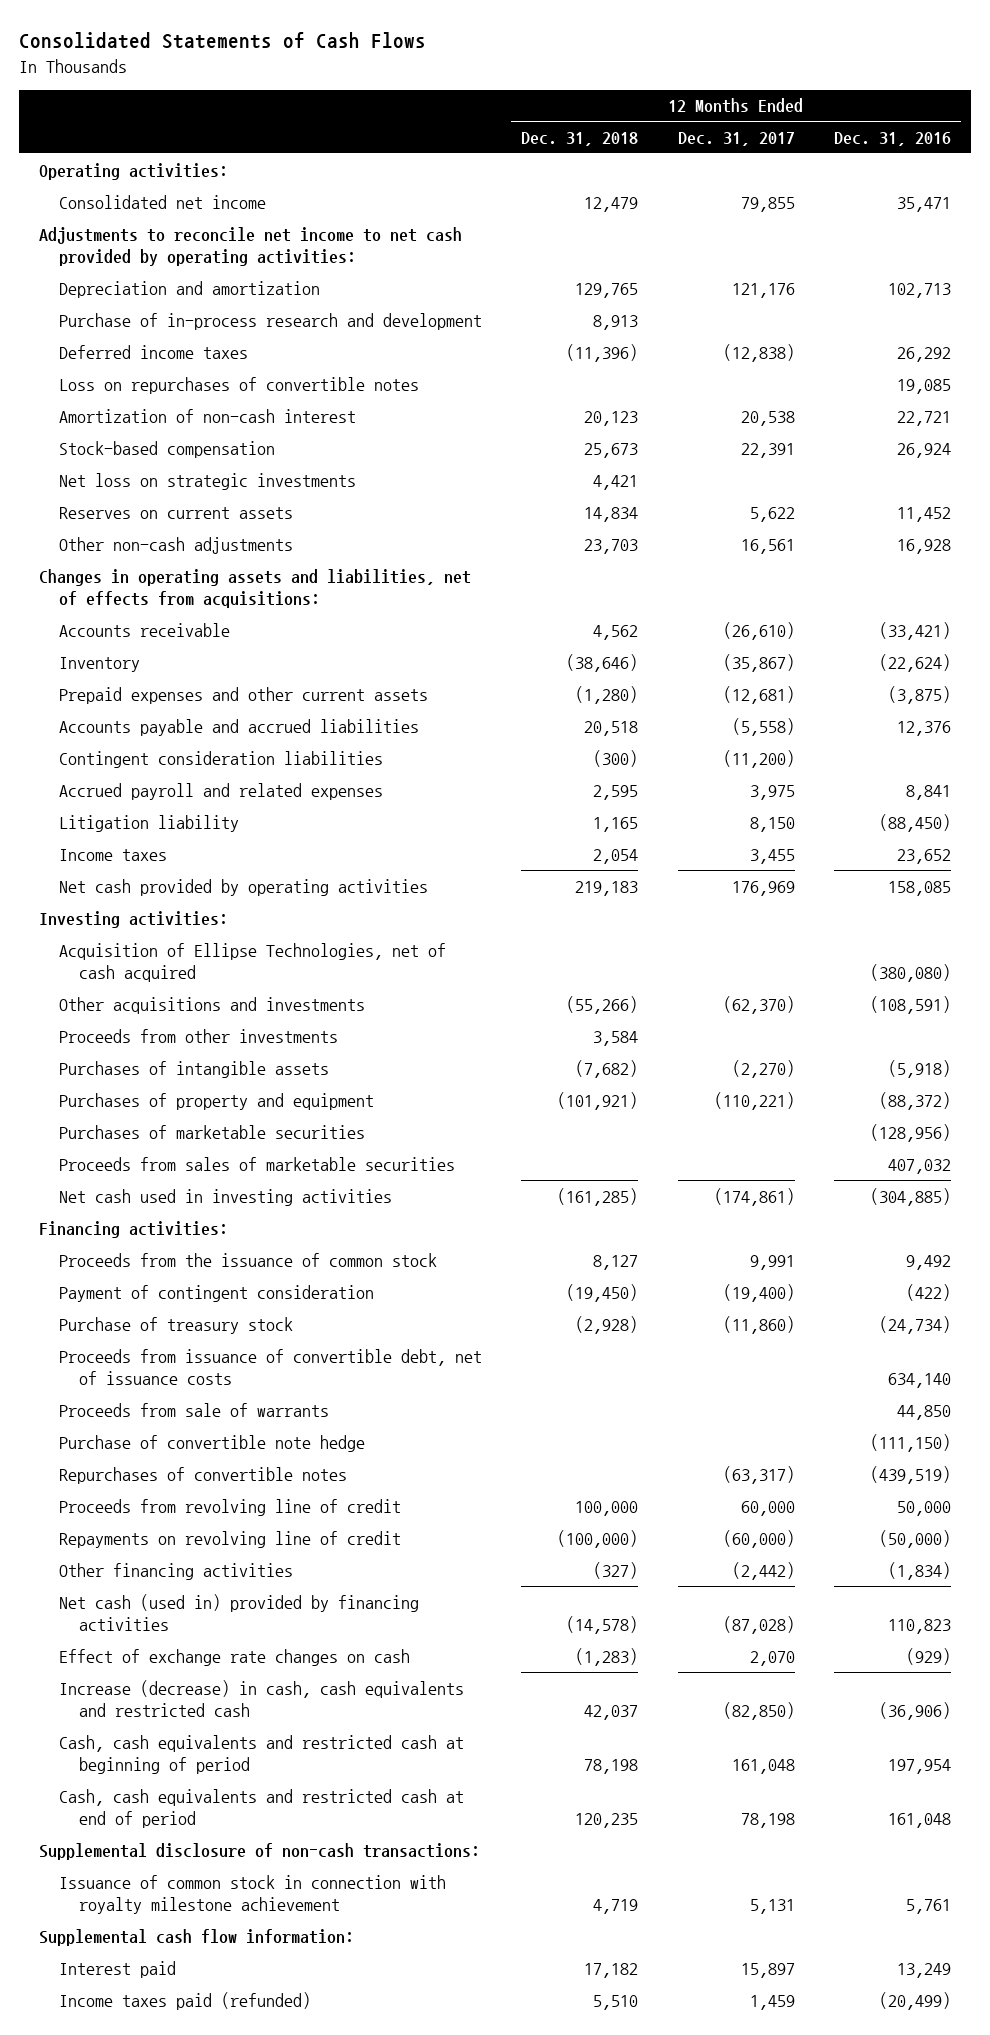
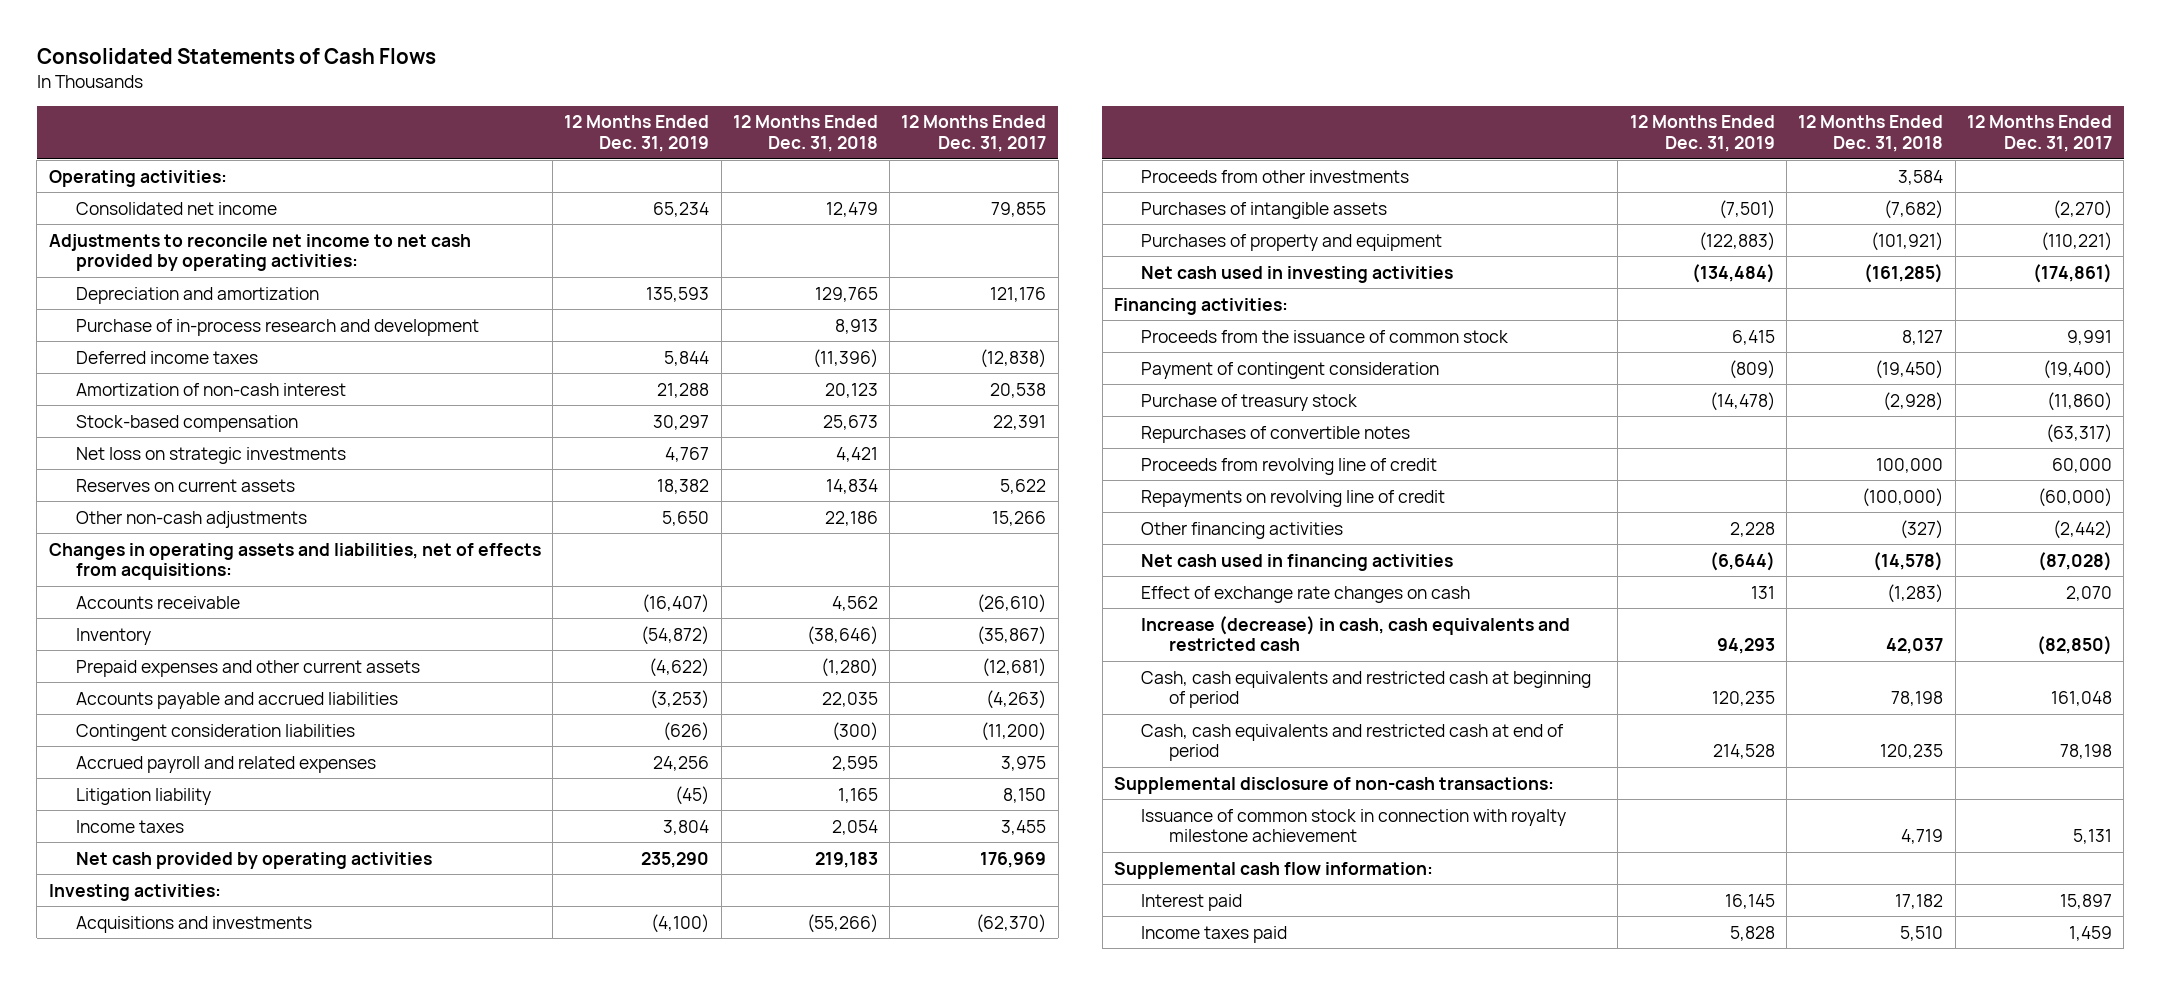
- | 12 Months Ended Dec. 31, 2018 | 12 Months Ended Dec. 31, 2017 | 12 Months Ended Dec. 31, 2016
+ | 12 Months Ended Dec. 31, 2019 | 12 Months Ended Dec. 31, 2018 | 12 Months Ended Dec. 31, 2017
- Loss on repurchases of convertible notes | | | 19,085
- Other non-cash adjustments | 23,703 | 16,561 | 16,928
+ Other non-cash adjustments | 5,650 | 22,186 | 15,266
- Accounts payable and accrued liabilities | 20,518 | (5,558) | 12,376
+ Accounts payable and accrued liabilities | (3,253) | 22,035 | (4,263)
- Acquisition of Ellipse Technologies, net of cash acquired | | | (380,080)
- Other acquisitions and investments | (55,266) | (62,370) | (108,591)
+ Acquisitions and investments | (4,100) | (55,266) | (62,370)
- Purchases of marketable securities | | | (128,956)
- Proceeds from sales of marketable securities | | | 407,032
- Proceeds from issuance of convertible debt, net of issuance costs | | | 634,140
- Proceeds from sale of warrants | | | 44,850
- Purchase of convertible note hedge | | | (111,150)
- Net cash (used in) provided by financing activities | (14,578) | (87,028) | 110,823
+ Net cash used in financing activities | (6,644) | (14,578) | (87,028)
- Income taxes paid (refunded) | 5,510 | 1,459 | (20,499)
+ Income taxes paid | 5,828 | 5,510 | 1,459

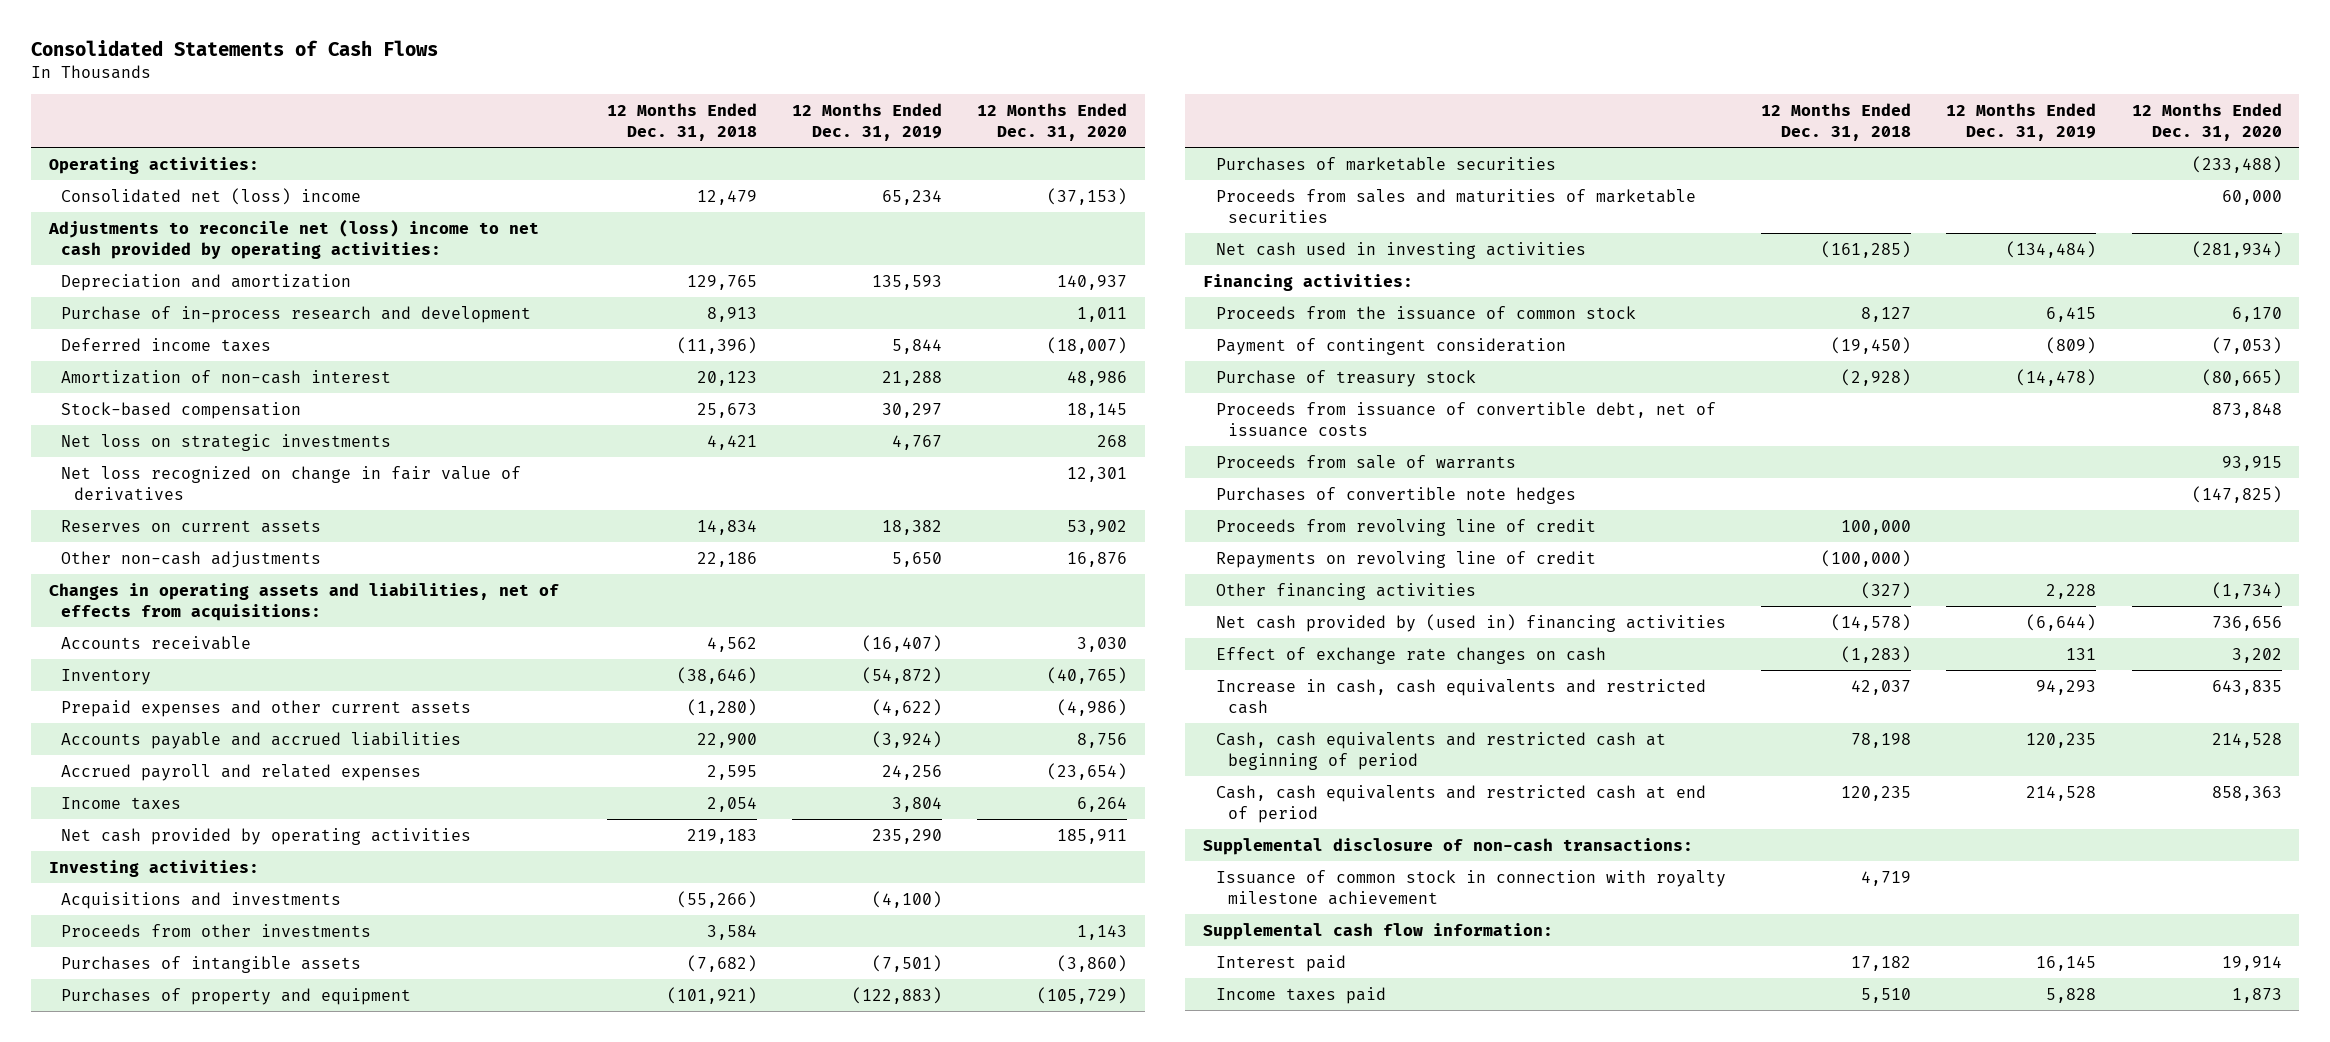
- | 12 Months Ended Dec. 31, 2019 | 12 Months Ended Dec. 31, 2018 | 12 Months Ended Dec. 31, 2017
+ | 12 Months Ended Dec. 31, 2018 | 12 Months Ended Dec. 31, 2019 | 12 Months Ended Dec. 31, 2020
- Consolidated net income | 65,234 | 12,479 | 79,855
- Adjustments to reconcile net income to net cash provided by operating activities:
+ Consolidated net (loss) income | 12,479 | 65,234 | (37,153)
+ Adjustments to reconcile net (loss) income to net cash provided by operating activities:
+ Net loss recognized on change in fair value of derivatives | | | 12,301
- Accounts payable and accrued liabilities | (3,253) | 22,035 | (4,263)
- Contingent consideration liabilities | (626) | (300) | (11,200)
+ Accounts payable and accrued liabilities | 22,900 | (3,924) | 8,756
- Litigation liability | (45) | 1,165 | 8,150
+ Purchases of marketable securities | | | (233,488)
+ Proceeds from sales and maturities of marketable securities | | | 60,000
- Repurchases of convertible notes | | | (63,317)
+ Proceeds from issuance of convertible debt, net of issuance costs | | | 873,848
+ Proceeds from sale of warrants | | | 93,915
+ Purchases of convertible note hedges | | | (147,825)
- Net cash used in financing activities | (6,644) | (14,578) | (87,028)
+ Net cash provided by (used in) financing activities | (14,578) | (6,644) | 736,656
- Increase (decrease) in cash, cash equivalents and restricted cash | 94,293 | 42,037 | (82,850)
+ Increase in cash, cash equivalents and restricted cash | 42,037 | 94,293 | 643,835

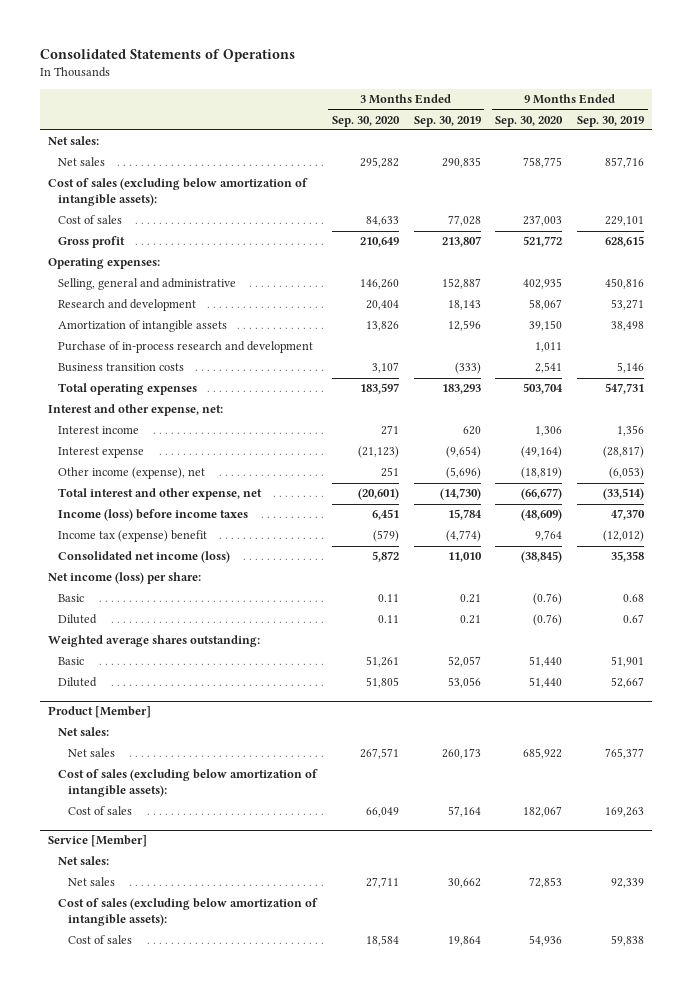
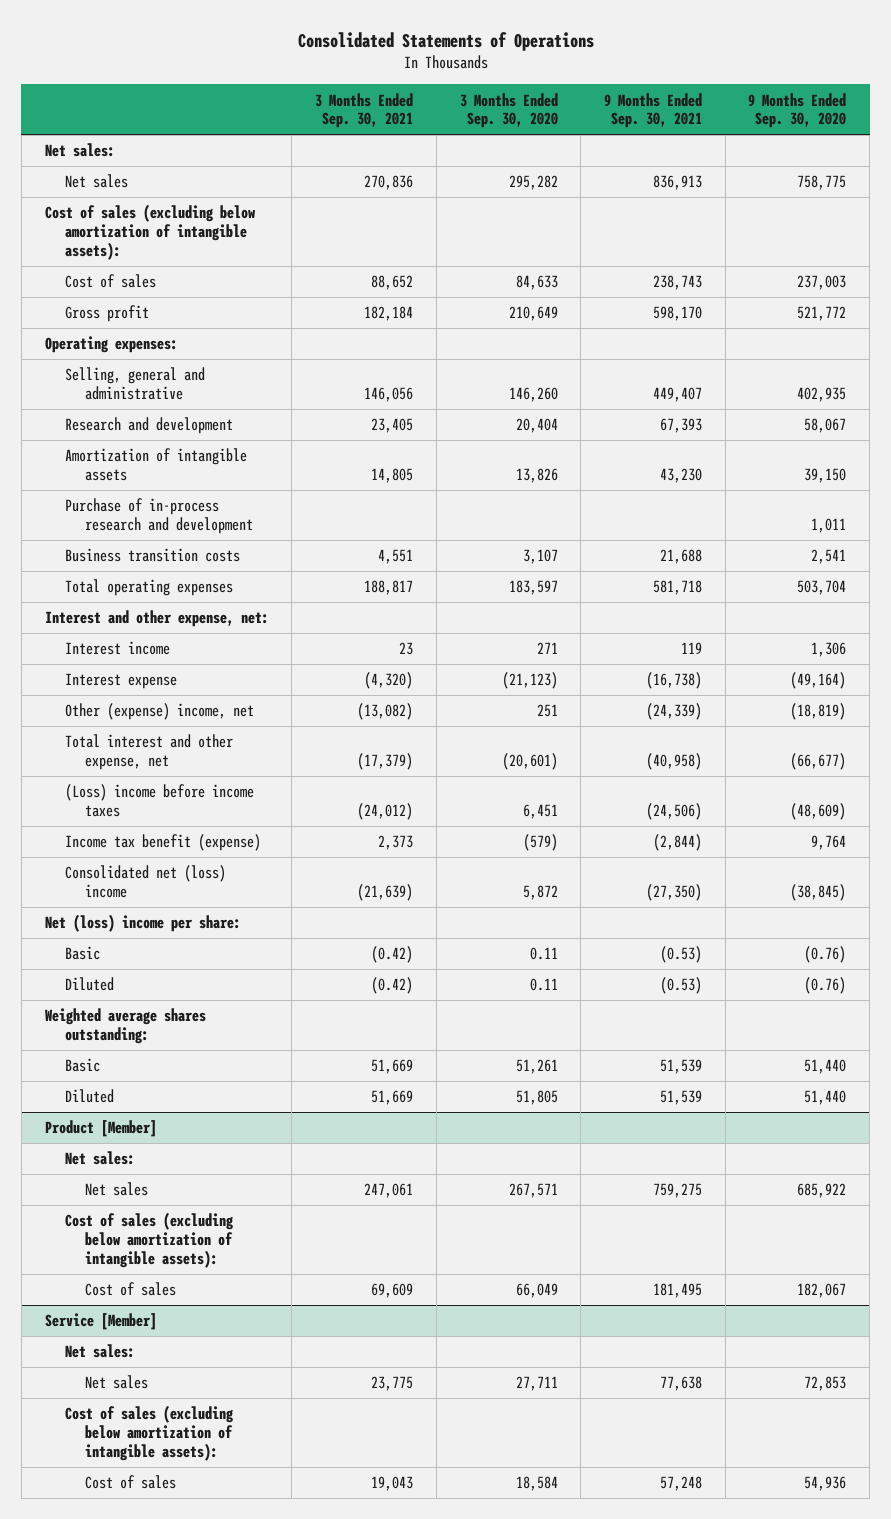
- | 3 Months Ended Sep. 30, 2020 | 3 Months Ended Sep. 30, 2019 | 9 Months Ended Sep. 30, 2020 | 9 Months Ended Sep. 30, 2019
+ | 3 Months Ended Sep. 30, 2021 | 3 Months Ended Sep. 30, 2020 | 9 Months Ended Sep. 30, 2021 | 9 Months Ended Sep. 30, 2020
- Other income (expense), net | 251 | (5,696) | (18,819) | (6,053)
+ Other (expense) income, net | (13,082) | 251 | (24,339) | (18,819)
- Income (loss) before income taxes | 6,451 | 15,784 | (48,609) | 47,370
- Income tax (expense) benefit | (579) | (4,774) | 9,764 | (12,012)
- Consolidated net income (loss) | 5,872 | 11,010 | (38,845) | 35,358
- Net income (loss) per share:
+ (Loss) income before income taxes | (24,012) | 6,451 | (24,506) | (48,609)
+ Income tax benefit (expense) | 2,373 | (579) | (2,844) | 9,764
+ Consolidated net (loss) income | (21,639) | 5,872 | (27,350) | (38,845)
+ Net (loss) income per share:

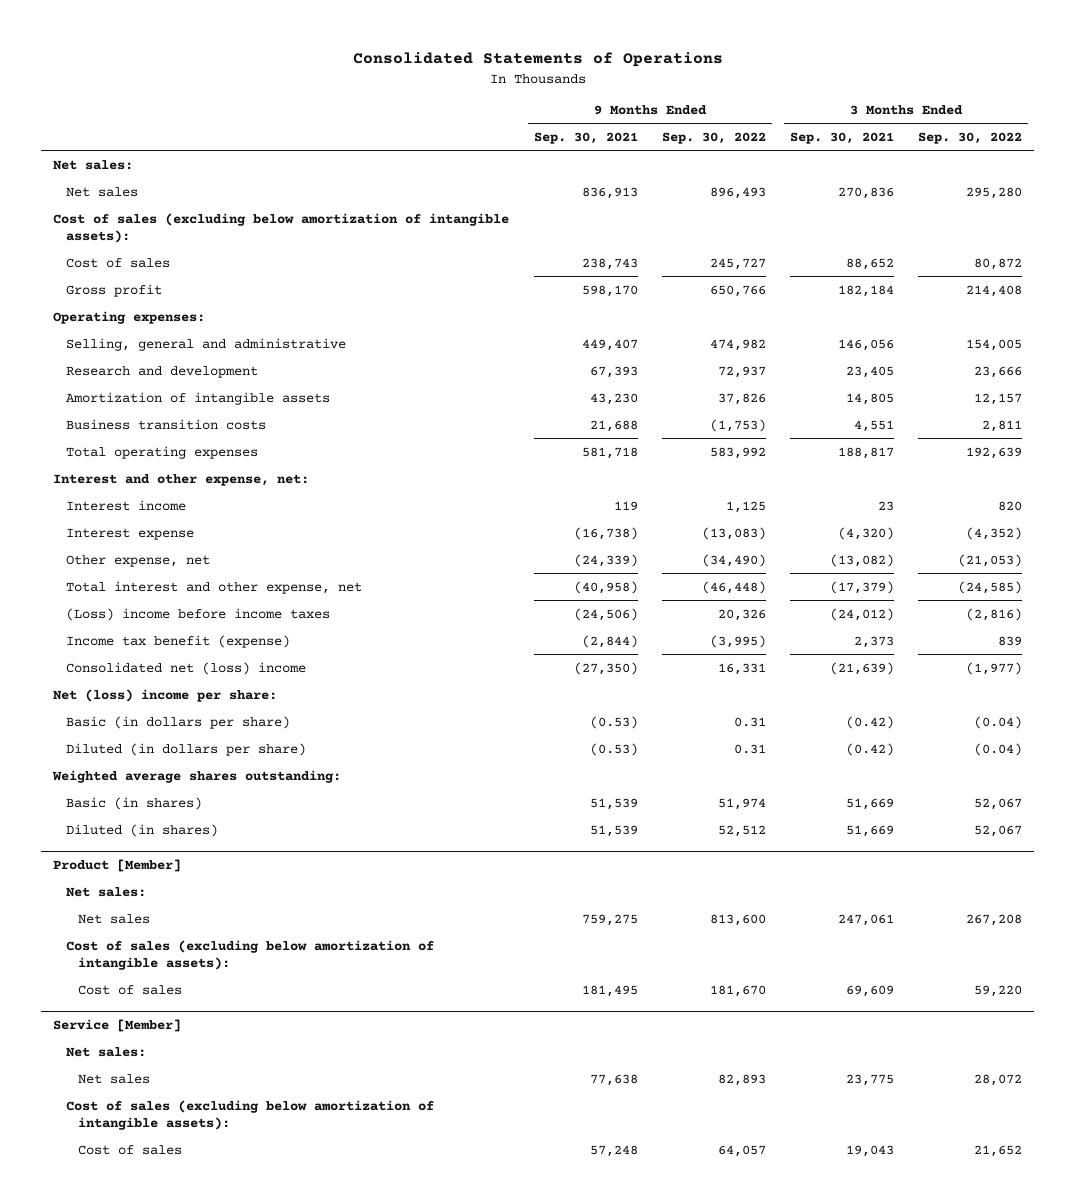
- | 3 Months Ended Sep. 30, 2021 | 3 Months Ended Sep. 30, 2020 | 9 Months Ended Sep. 30, 2021 | 9 Months Ended Sep. 30, 2020
+ | 9 Months Ended Sep. 30, 2021 | 9 Months Ended Sep. 30, 2022 | 3 Months Ended Sep. 30, 2021 | 3 Months Ended Sep. 30, 2022
- Purchase of in-process research and development | | | | 1,011
- Other (expense) income, net | (13,082) | 251 | (24,339) | (18,819)
+ Other expense, net | (24,339) | (34,490) | (13,082) | (21,053)
- Basic | (0.42) | 0.11 | (0.53) | (0.76)
- Diluted | (0.42) | 0.11 | (0.53) | (0.76)
+ Basic (in dollars per share) | (0.53) | 0.31 | (0.42) | (0.04)
+ Diluted (in dollars per share) | (0.53) | 0.31 | (0.42) | (0.04)
- Basic | 51,669 | 51,261 | 51,539 | 51,440
- Diluted | 51,669 | 51,805 | 51,539 | 51,440
+ Basic (in shares) | 51,539 | 51,974 | 51,669 | 52,067
+ Diluted (in shares) | 51,539 | 52,512 | 51,669 | 52,067

